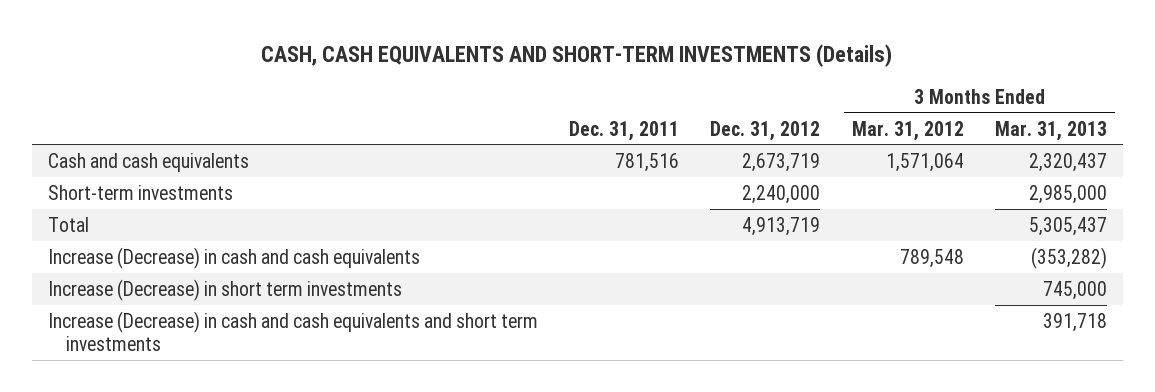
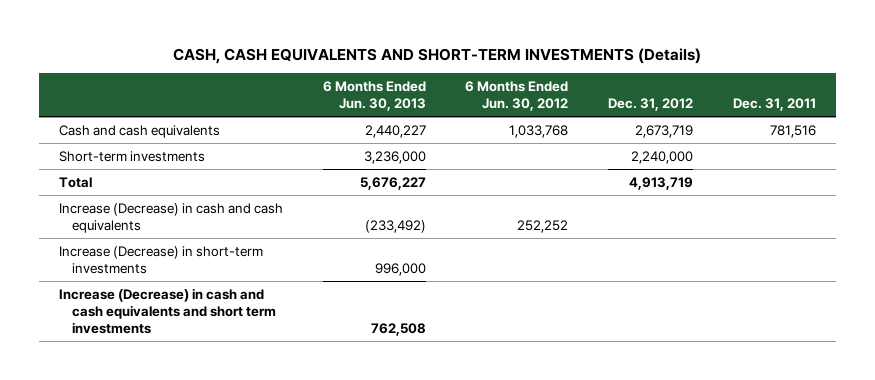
- | Dec. 31, 2011 | Dec. 31, 2012 | 3 Months Ended Mar. 31, 2012 | 3 Months Ended Mar. 31, 2013
+ | 6 Months Ended Jun. 30, 2013 | 6 Months Ended Jun. 30, 2012 | Dec. 31, 2012 | Dec. 31, 2011
- Increase (Decrease) in short term investments | | | | 745,000
+ Increase (Decrease) in short-term investments | 996,000 | | |

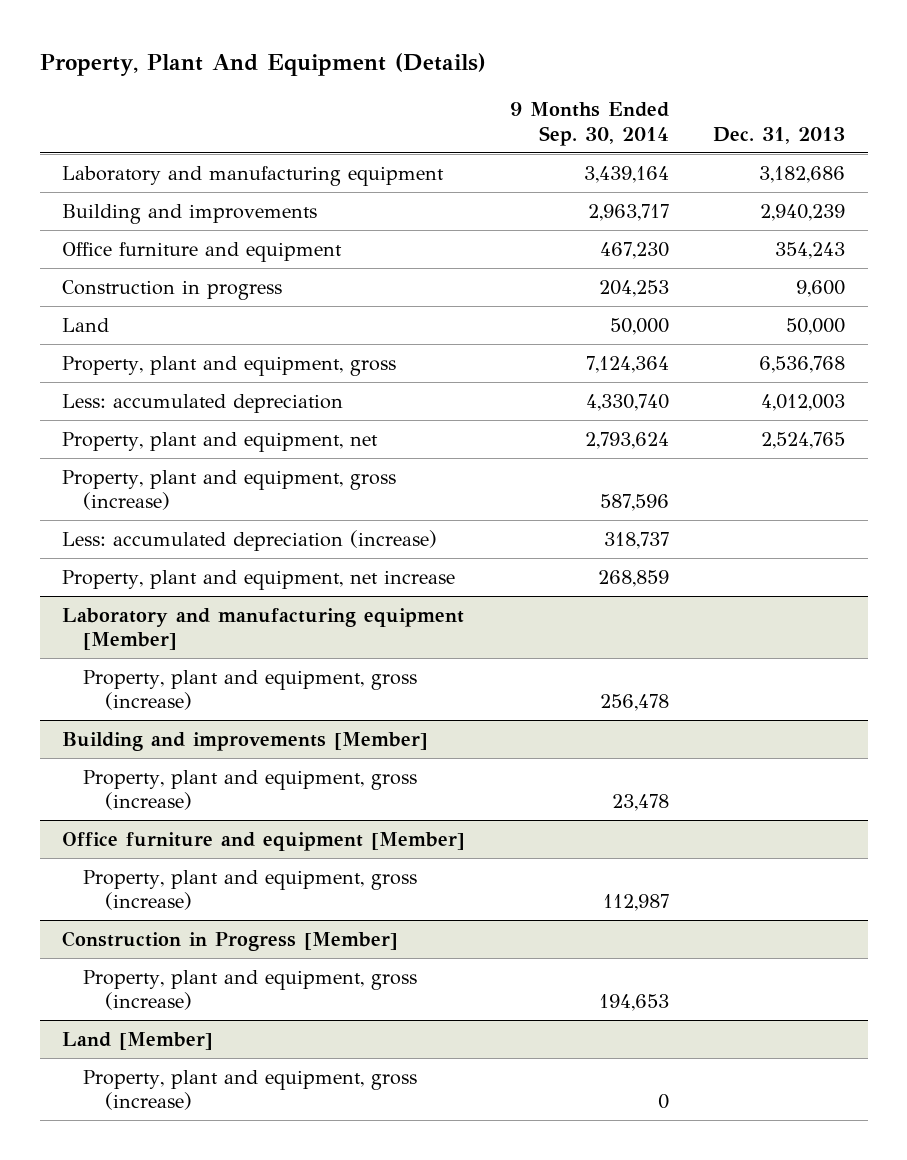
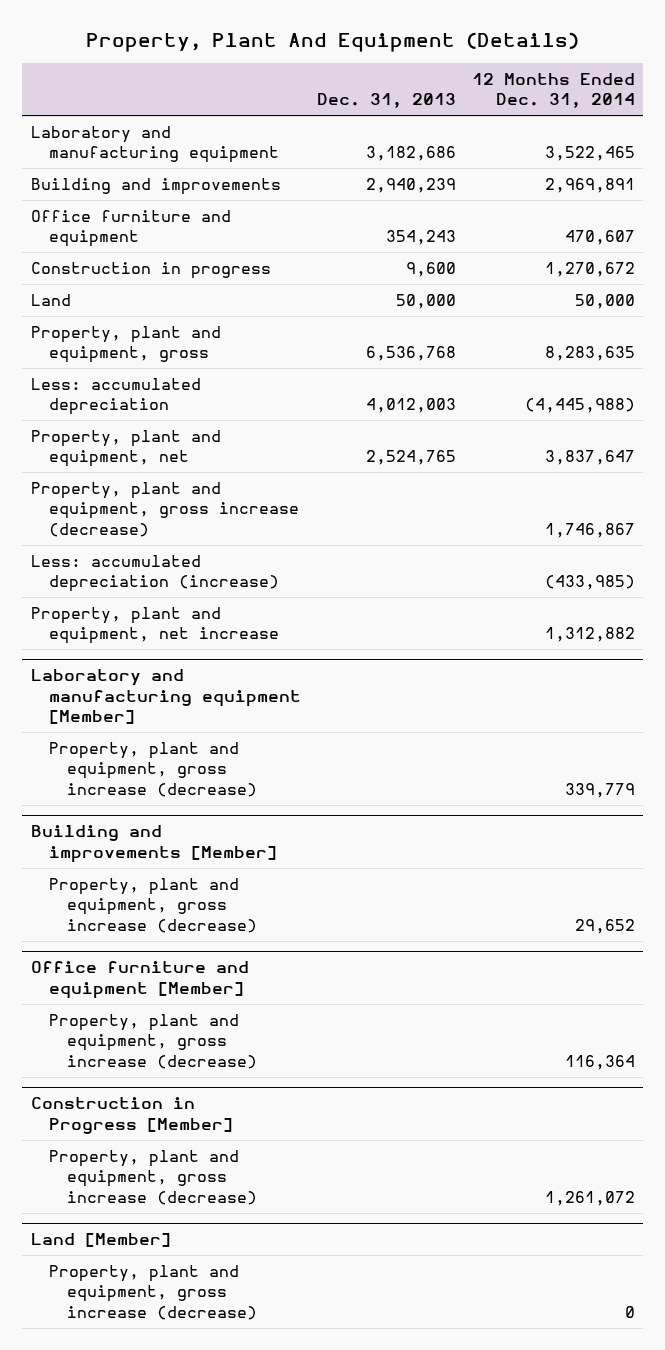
- | 9 Months Ended Sep. 30, 2014 | Dec. 31, 2013
+ | Dec. 31, 2013 | 12 Months Ended Dec. 31, 2014
- Property, plant and equipment, gross (increase) | 587,596 |
+ Property, plant and equipment, gross increase (decrease) | | 1,746,867
@ Laboratory and manufacturing equipment [Member]
- Property, plant and equipment, gross (increase) | 256,478 |
+ Property, plant and equipment, gross increase (decrease) | | 339,779
@ Building and improvements [Member]
- Property, plant and equipment, gross (increase) | 23,478 |
+ Property, plant and equipment, gross increase (decrease) | | 29,652
@ Office furniture and equipment [Member]
- Property, plant and equipment, gross (increase) | 112,987 |
+ Property, plant and equipment, gross increase (decrease) | | 116,364
@ Construction in Progress [Member]
- Property, plant and equipment, gross (increase) | 194,653 |
+ Property, plant and equipment, gross increase (decrease) | | 1,261,072
@ Land [Member]
- Property, plant and equipment, gross (increase) | 0 |
+ Property, plant and equipment, gross increase (decrease) | | 0

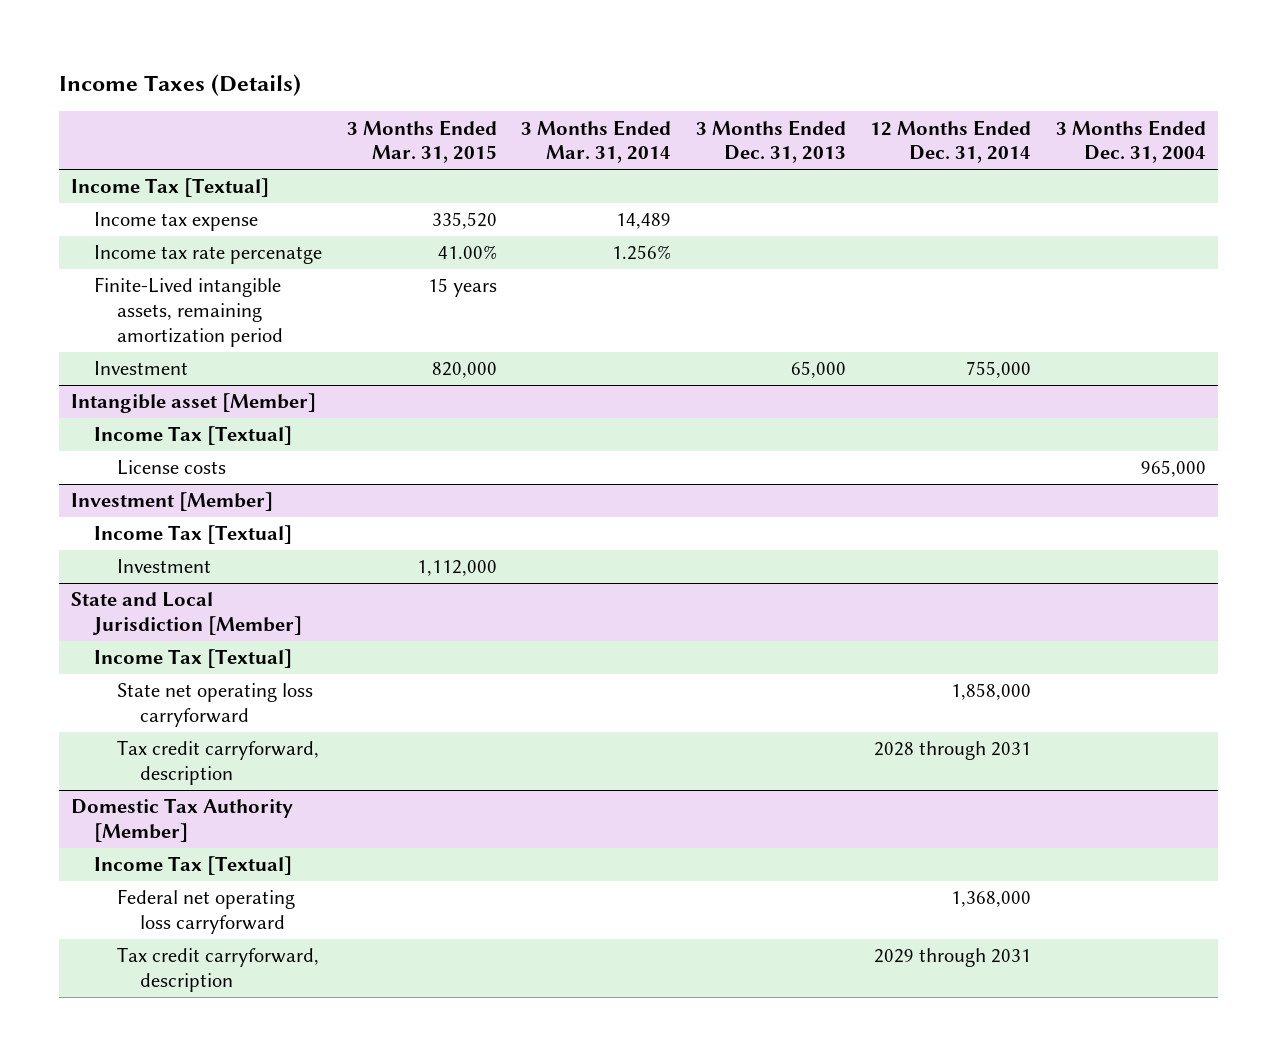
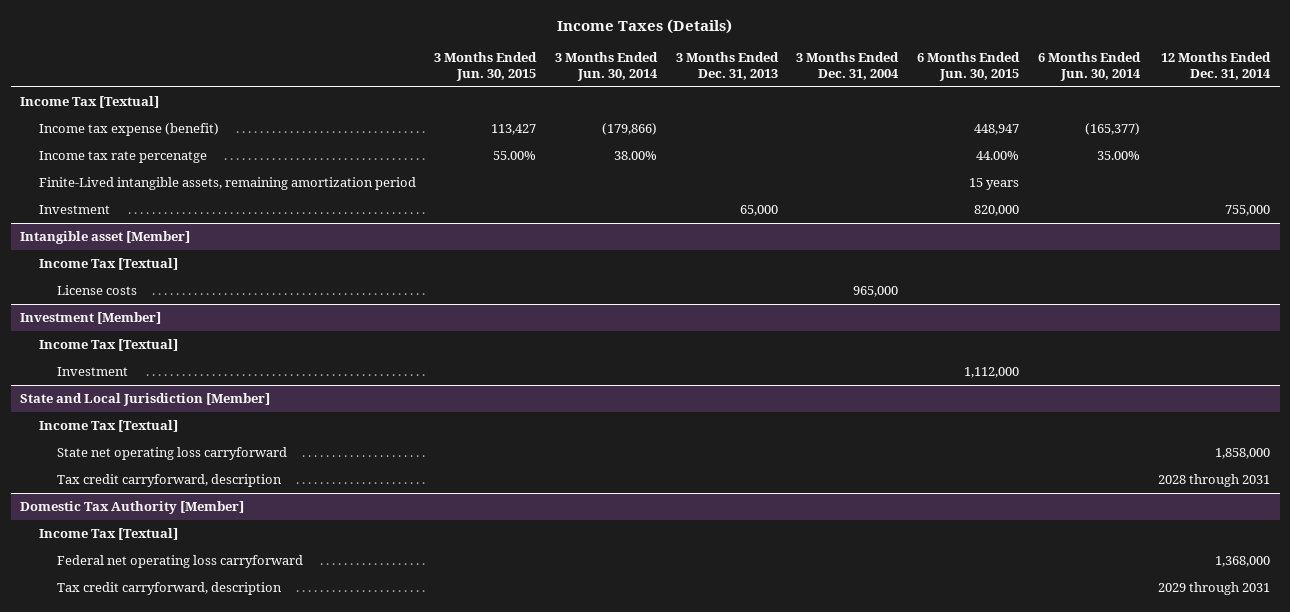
- | 3 Months Ended Mar. 31, 2015 | 3 Months Ended Mar. 31, 2014 | 3 Months Ended Dec. 31, 2013 | 12 Months Ended Dec. 31, 2014 | 3 Months Ended Dec. 31, 2004
+ | 3 Months Ended Jun. 30, 2015 | 3 Months Ended Jun. 30, 2014 | 3 Months Ended Dec. 31, 2013 | 3 Months Ended Dec. 31, 2004 | 6 Months Ended Jun. 30, 2015 | 6 Months Ended Jun. 30, 2014 | 12 Months Ended Dec. 31, 2014
- Income tax expense | 335,520 | 14,489 | | |
+ Income tax expense (benefit) | 113,427 | (179,866) | | | 448,947 | (165,377) |

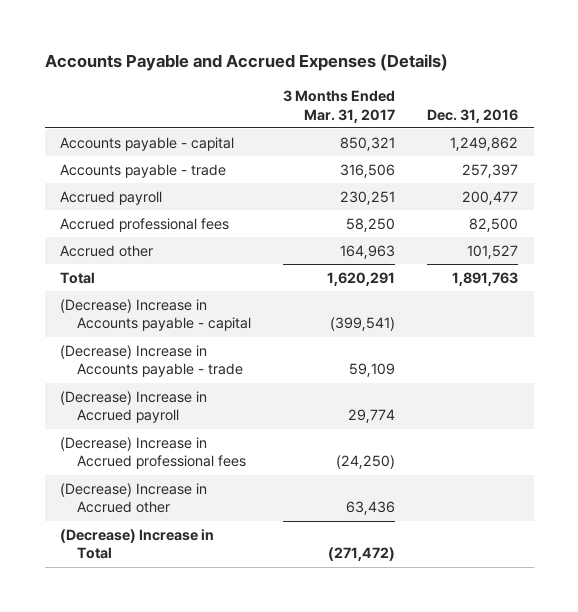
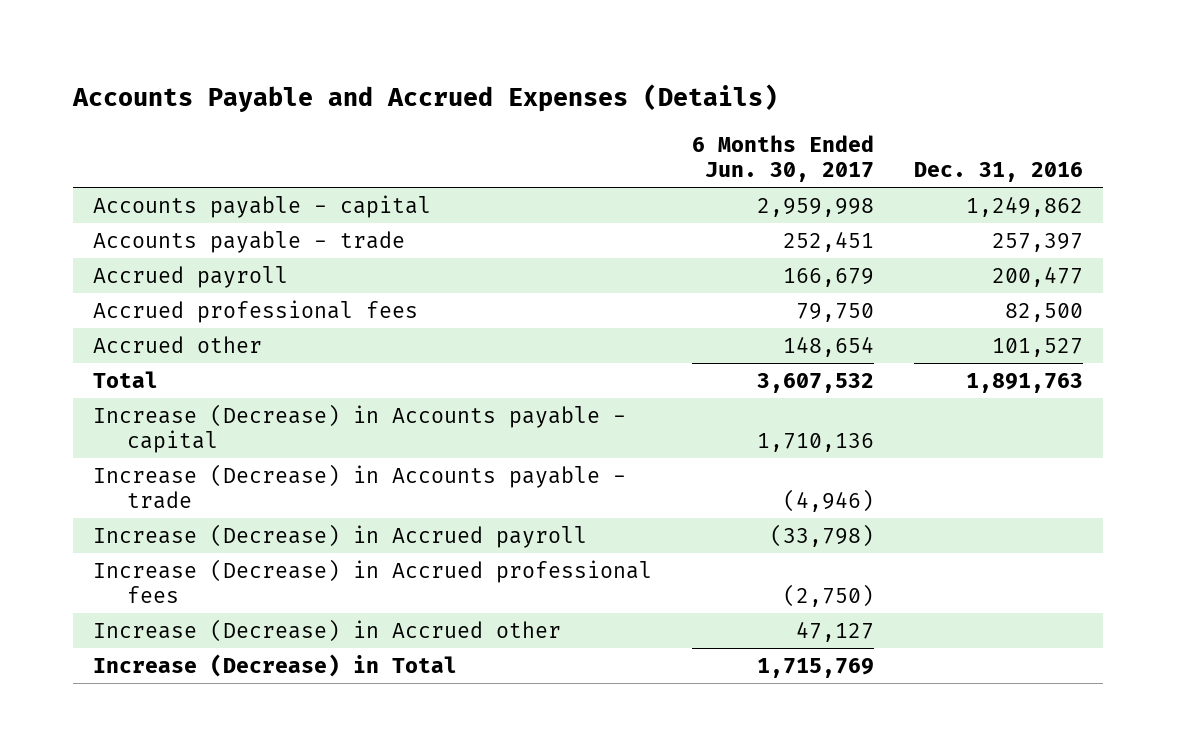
- | 3 Months Ended Mar. 31, 2017 | Dec. 31, 2016
+ | 6 Months Ended Jun. 30, 2017 | Dec. 31, 2016
- (Decrease) Increase in Accounts payable - capital | (399,541) |
- (Decrease) Increase in Accounts payable - trade | 59,109 |
- (Decrease) Increase in Accrued payroll | 29,774 |
- (Decrease) Increase in Accrued professional fees | (24,250) |
- (Decrease) Increase in Accrued other | 63,436 |
- (Decrease) Increase in Total | (271,472) |
+ Increase (Decrease) in Accounts payable - capital | 1,710,136 |
+ Increase (Decrease) in Accounts payable - trade | (4,946) |
+ Increase (Decrease) in Accrued payroll | (33,798) |
+ Increase (Decrease) in Accrued professional fees | (2,750) |
+ Increase (Decrease) in Accrued other | 47,127 |
+ Increase (Decrease) in Total | 1,715,769 |

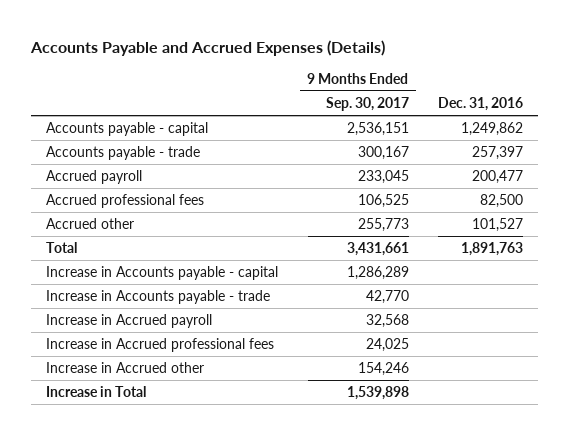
- | 6 Months Ended Jun. 30, 2017 | Dec. 31, 2016
+ | 9 Months Ended Sep. 30, 2017 | Dec. 31, 2016
- Increase (Decrease) in Accounts payable - capital | 1,710,136 |
- Increase (Decrease) in Accounts payable - trade | (4,946) |
- Increase (Decrease) in Accrued payroll | (33,798) |
- Increase (Decrease) in Accrued professional fees | (2,750) |
- Increase (Decrease) in Accrued other | 47,127 |
- Increase (Decrease) in Total | 1,715,769 |
+ Increase in Accounts payable - capital | 1,286,289 |
+ Increase in Accounts payable - trade | 42,770 |
+ Increase in Accrued payroll | 32,568 |
+ Increase in Accrued professional fees | 24,025 |
+ Increase in Accrued other | 154,246 |
+ Increase in Total | 1,539,898 |

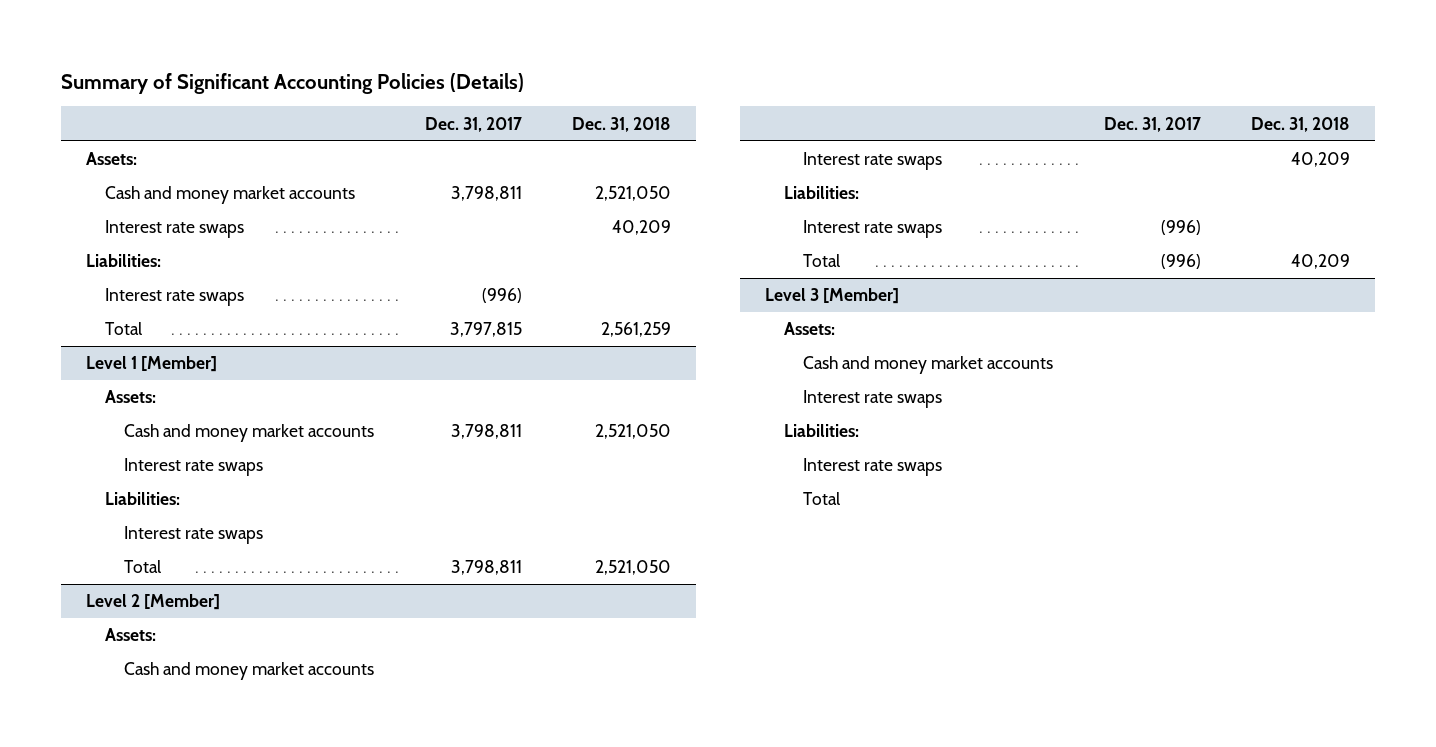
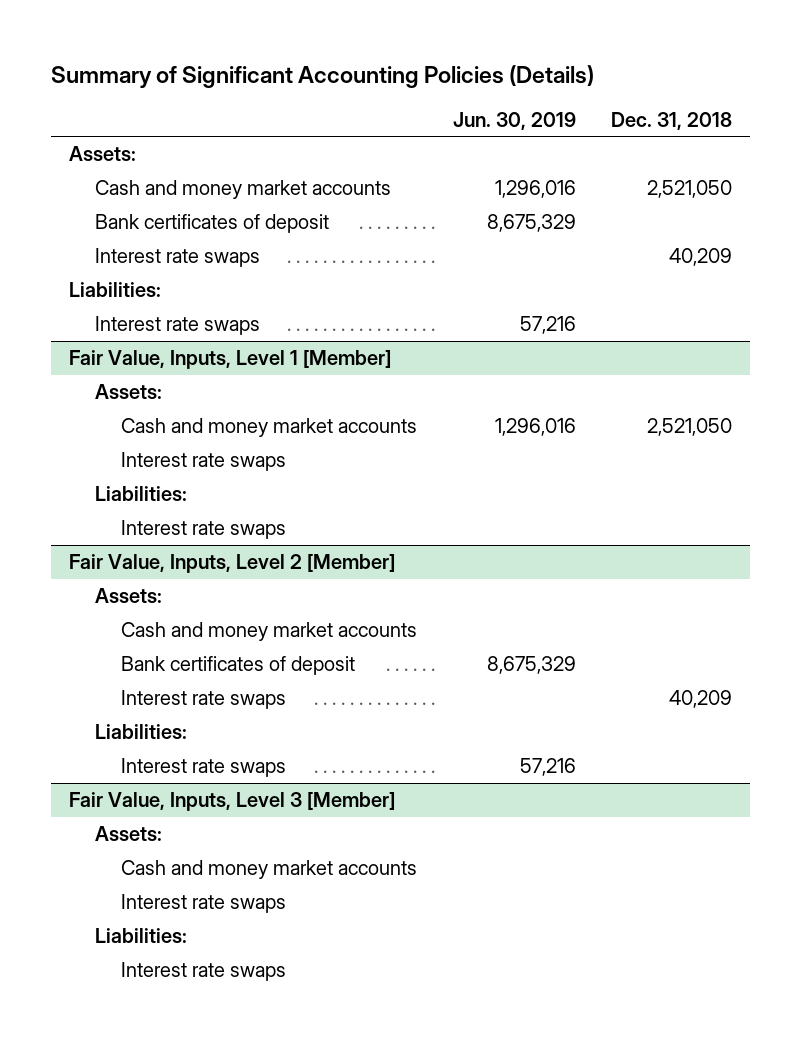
- | Dec. 31, 2017 | Dec. 31, 2018
+ | Jun. 30, 2019 | Dec. 31, 2018
+ Bank certificates of deposit | 8,675,329 |
- Total | 3,797,815 | 2,561,259
- Level 1 [Member]
+ Fair Value, Inputs, Level 1 [Member]
- Total | 3,798,811 | 2,521,050
- Level 2 [Member]
+ Fair Value, Inputs, Level 2 [Member]
+ Bank certificates of deposit | 8,675,329 |
- Total | (996) | 40,209
- Level 3 [Member]
+ Fair Value, Inputs, Level 3 [Member]
- Total

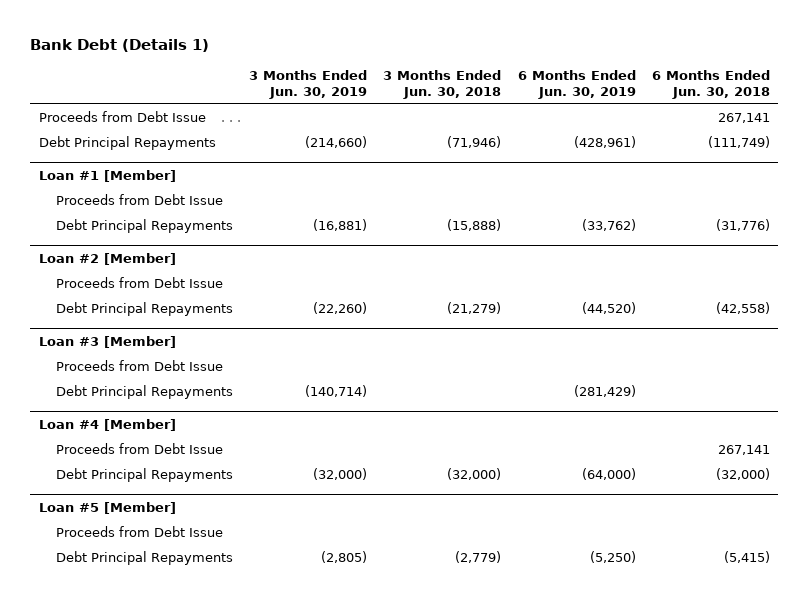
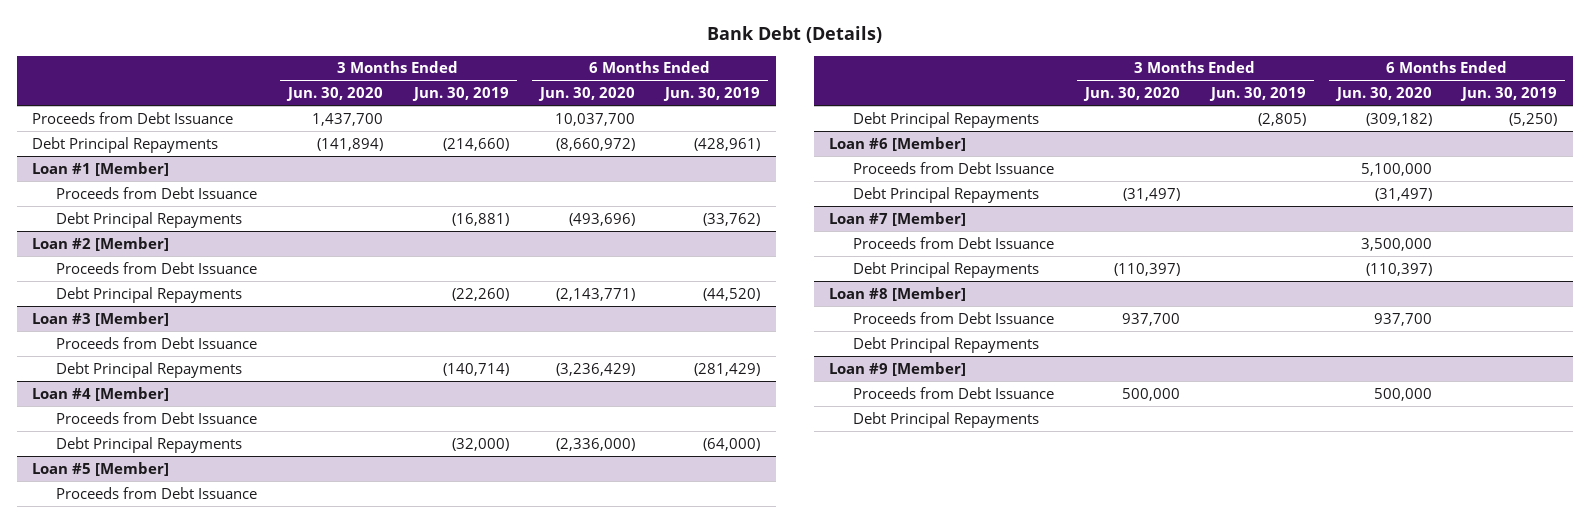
- Bank Debt (Details 1)
+ Bank Debt (Details)
- | 3 Months Ended Jun. 30, 2019 | 3 Months Ended Jun. 30, 2018 | 6 Months Ended Jun. 30, 2019 | 6 Months Ended Jun. 30, 2018
+ | 3 Months Ended Jun. 30, 2020 | 3 Months Ended Jun. 30, 2019 | 6 Months Ended Jun. 30, 2020 | 6 Months Ended Jun. 30, 2019
- Proceeds from Debt Issue | | | | 267,141
+ Proceeds from Debt Issuance | 1,437,700 | | 10,037,700 |
@ Loan #1 [Member]
- Proceeds from Debt Issue
+ Proceeds from Debt Issuance
@ Loan #2 [Member]
- Proceeds from Debt Issue
+ Proceeds from Debt Issuance
@ Loan #3 [Member]
- Proceeds from Debt Issue
+ Proceeds from Debt Issuance
@ Loan #4 [Member]
- Proceeds from Debt Issue | | | | 267,141
+ Proceeds from Debt Issuance
@ Loan #5 [Member]
- Proceeds from Debt Issue
+ Proceeds from Debt Issuance
+ Loan #6 [Member]
+ Proceeds from Debt Issuance | | | 5,100,000 |
+ Debt Principal Repayments | (31,497) | | (31,497) |
+ Loan #7 [Member]
+ Proceeds from Debt Issuance | | | 3,500,000 |
+ Debt Principal Repayments | (110,397) | | (110,397) |
+ Loan #8 [Member]
+ Proceeds from Debt Issuance | 937,700 | | 937,700 |
+ Debt Principal Repayments
+ Loan #9 [Member]
+ Proceeds from Debt Issuance | 500,000 | | 500,000 |
+ Debt Principal Repayments

